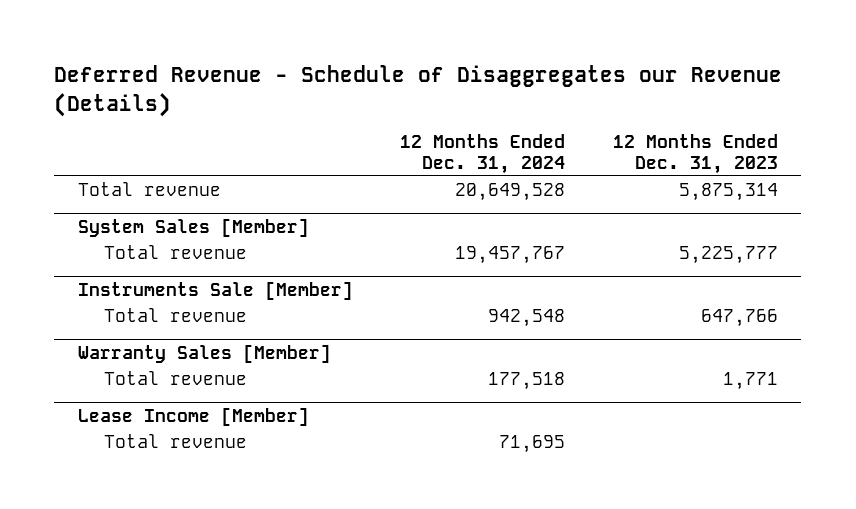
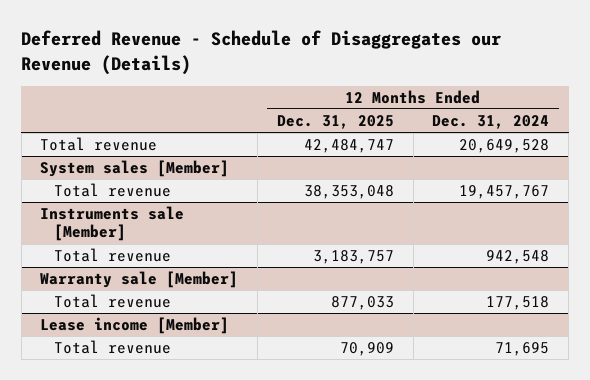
- | 12 Months Ended Dec. 31, 2024 | 12 Months Ended Dec. 31, 2023
+ | 12 Months Ended Dec. 31, 2025 | 12 Months Ended Dec. 31, 2024
- System Sales [Member]
+ System sales [Member]
- Instruments Sale [Member]
+ Instruments sale [Member]
- Warranty Sales [Member]
+ Warranty sale [Member]
- Lease Income [Member]
+ Lease income [Member]

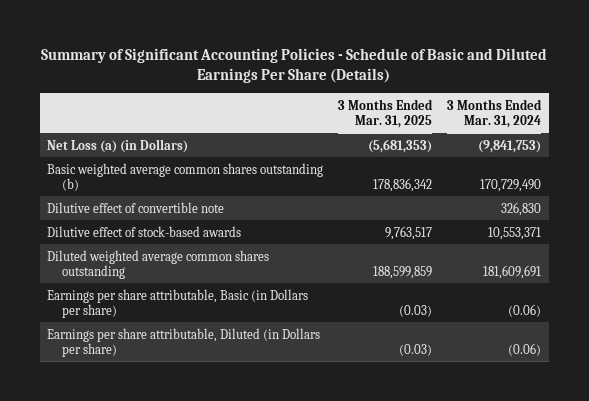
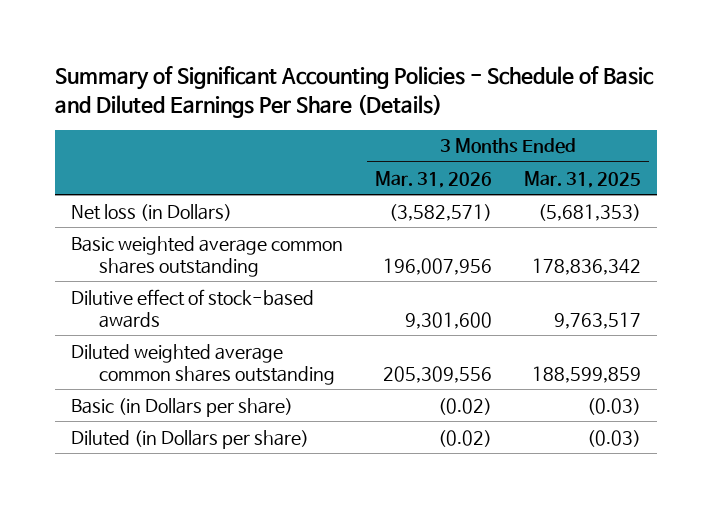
- | 3 Months Ended Mar. 31, 2025 | 3 Months Ended Mar. 31, 2024
+ | 3 Months Ended Mar. 31, 2026 | 3 Months Ended Mar. 31, 2025
- Net Loss (a) (in Dollars) | (5,681,353) | (9,841,753)
- Basic weighted average common shares outstanding (b) | 178,836,342 | 170,729,490
- Dilutive effect of convertible note | | 326,830
+ Net loss (in Dollars) | (3,582,571) | (5,681,353)
+ Basic weighted average common shares outstanding | 196,007,956 | 178,836,342
- Earnings per share attributable, Basic (in Dollars per share) | (0.03) | (0.06)
- Earnings per share attributable, Diluted (in Dollars per share) | (0.03) | (0.06)
+ Basic (in Dollars per share) | (0.02) | (0.03)
+ Diluted (in Dollars per share) | (0.02) | (0.03)

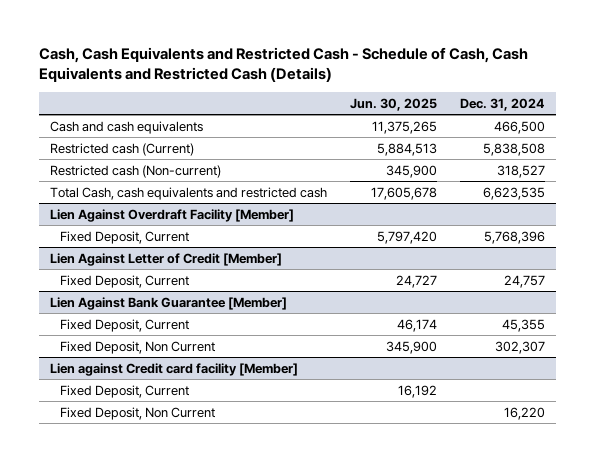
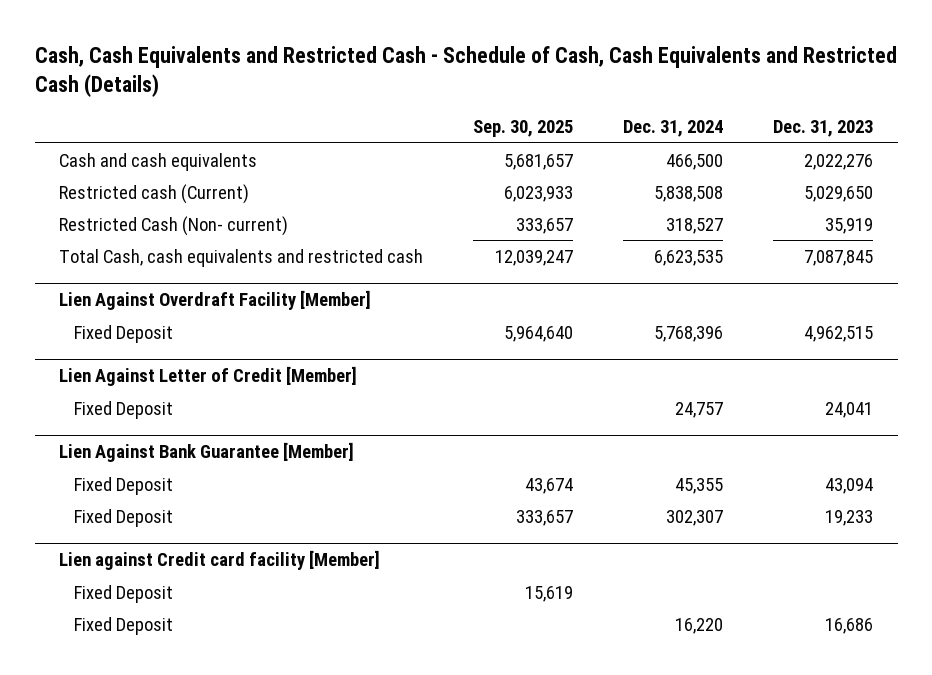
- | Jun. 30, 2025 | Dec. 31, 2024
+ | Sep. 30, 2025 | Dec. 31, 2024 | Dec. 31, 2023
- Restricted cash (Non-current) | 345,900 | 318,527
+ Restricted Cash (Non- current) | 333,657 | 318,527 | 35,919
@ Lien Against Overdraft Facility [Member]
- Fixed Deposit, Current | 5,797,420 | 5,768,396
+ Fixed Deposit | 5,964,640 | 5,768,396 | 4,962,515
@ Lien Against Letter of Credit [Member]
- Fixed Deposit, Current | 24,727 | 24,757
+ Fixed Deposit | | 24,757 | 24,041
@ Lien Against Bank Guarantee [Member]
- Fixed Deposit, Current | 46,174 | 45,355
- Fixed Deposit, Non Current | 345,900 | 302,307
+ Fixed Deposit | 43,674 | 45,355 | 43,094
+ Fixed Deposit | 333,657 | 302,307 | 19,233
@ Lien against Credit card facility [Member]
- Fixed Deposit, Current | 16,192 |
- Fixed Deposit, Non Current | | 16,220
+ Fixed Deposit | 15,619 | |
+ Fixed Deposit | | 16,220 | 16,686

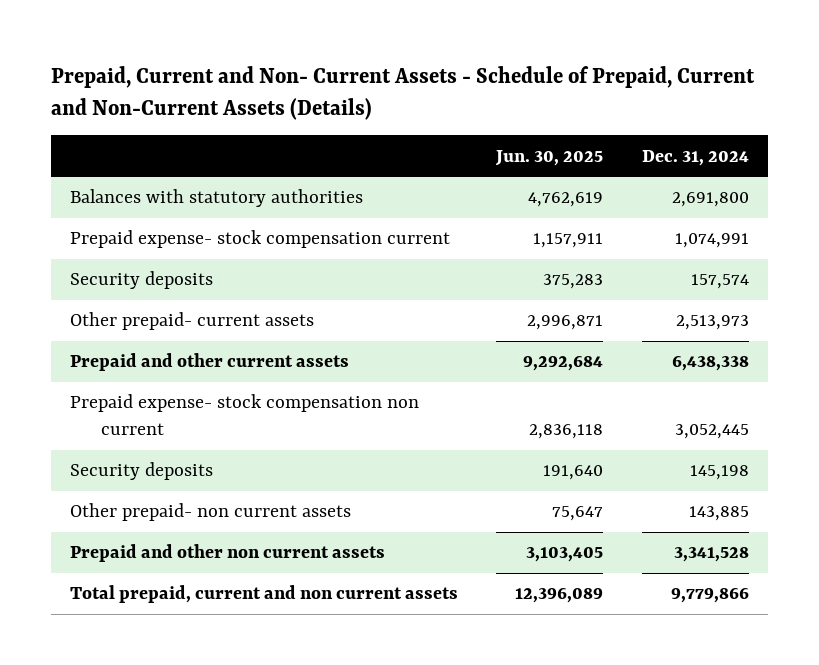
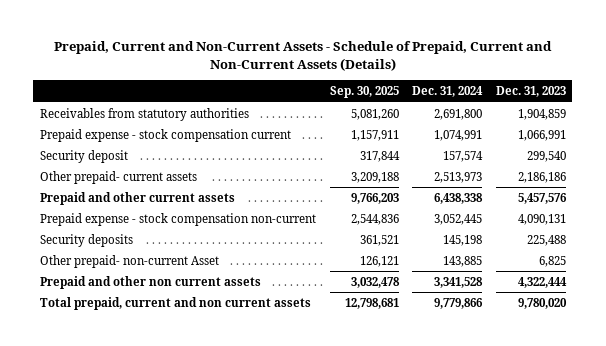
- Prepaid, Current and Non- Current Assets - Schedule of Prepaid, Current and Non-Current Assets (Details)
+ Prepaid, Current and Non-Current Assets - Schedule of Prepaid, Current and Non-Current Assets (Details)
- | Jun. 30, 2025 | Dec. 31, 2024
+ | Sep. 30, 2025 | Dec. 31, 2024 | Dec. 31, 2023
- Balances with statutory authorities | 4,762,619 | 2,691,800
- Prepaid expense- stock compensation current | 1,157,911 | 1,074,991
- Security deposits | 375,283 | 157,574
+ Receivables from statutory authorities | 5,081,260 | 2,691,800 | 1,904,859
+ Prepaid expense - stock compensation current | 1,157,911 | 1,074,991 | 1,066,991
+ Security deposit | 317,844 | 157,574 | 299,540
- Prepaid expense- stock compensation non current | 2,836,118 | 3,052,445
+ Prepaid expense - stock compensation non-current | 2,544,836 | 3,052,445 | 4,090,131
- Other prepaid- non current assets | 75,647 | 143,885
+ Other prepaid- non-current Asset | 126,121 | 143,885 | 6,825

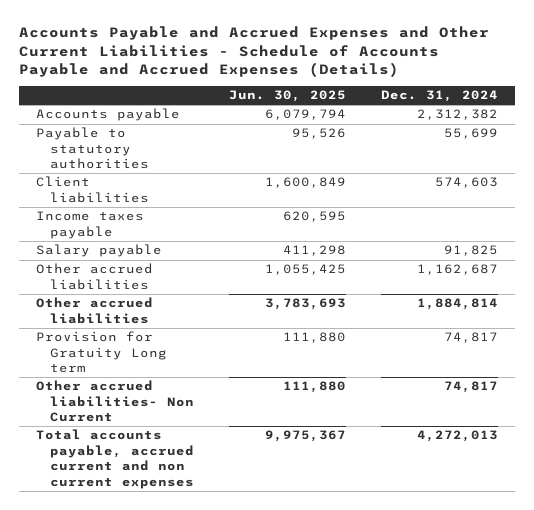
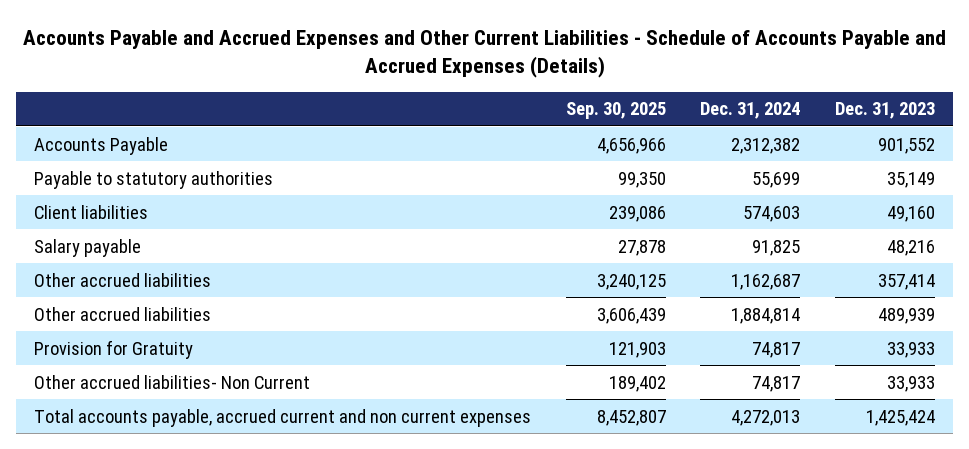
- | Jun. 30, 2025 | Dec. 31, 2024
+ | Sep. 30, 2025 | Dec. 31, 2024 | Dec. 31, 2023
- Accounts payable | 6,079,794 | 2,312,382
+ Accounts Payable | 4,656,966 | 2,312,382 | 901,552
- Income taxes payable | 620,595 |
- Provision for Gratuity Long term | 111,880 | 74,817
+ Provision for Gratuity | 121,903 | 74,817 | 33,933

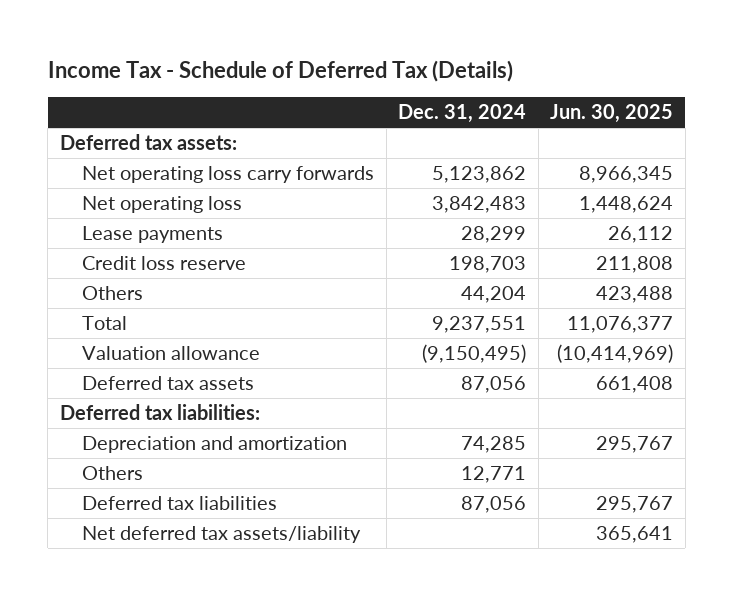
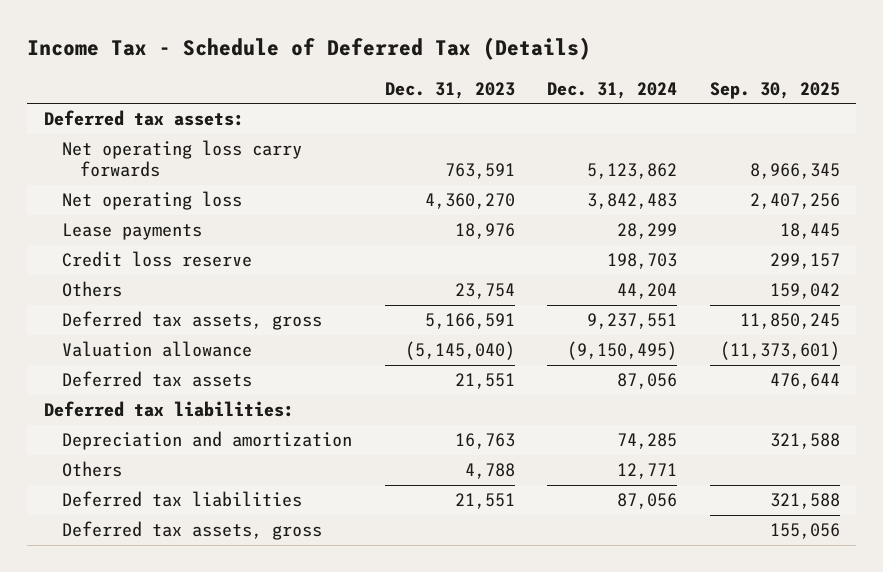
- | Dec. 31, 2024 | Jun. 30, 2025
+ | Dec. 31, 2023 | Dec. 31, 2024 | Sep. 30, 2025
- Total | 9,237,551 | 11,076,377
+ Deferred tax assets, gross | 5,166,591 | 9,237,551 | 11,850,245
- Net deferred tax assets/liability | | 365,641
+ Deferred tax assets, gross | | | 155,056

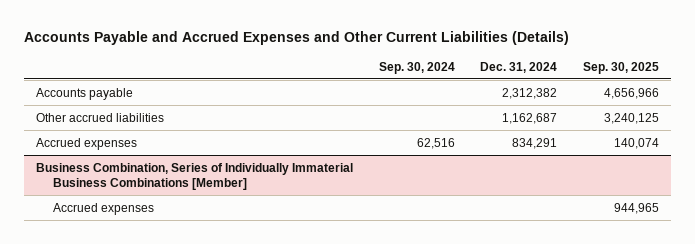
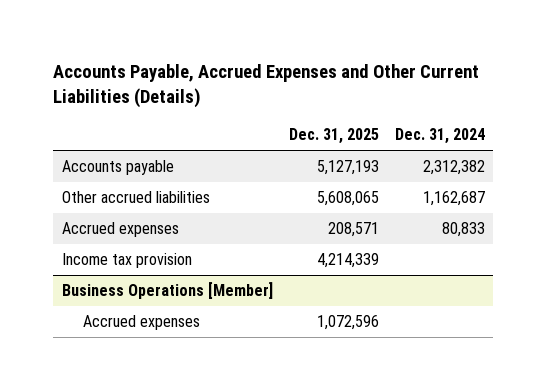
- Accounts Payable and Accrued Expenses and Other Current Liabilities (Details)
+ Accounts Payable, Accrued Expenses and Other Current Liabilities (Details)
- | Sep. 30, 2024 | Dec. 31, 2024 | Sep. 30, 2025
+ | Dec. 31, 2025 | Dec. 31, 2024
- Accrued expenses | 62,516 | 834,291 | 140,074
- Business Combination, Series of Individually Immaterial Business Combinations [Member]
+ Accrued expenses | 208,571 | 80,833
+ Income tax provision | 4,214,339 |
+ Business Operations [Member]

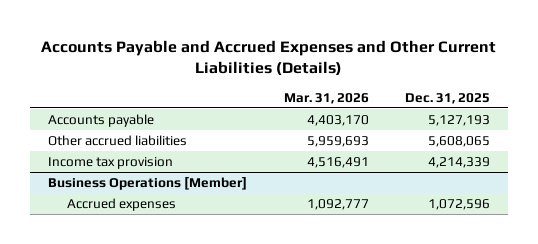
- Accounts Payable, Accrued Expenses and Other Current Liabilities (Details)
+ Accounts Payable and Accrued Expenses and Other Current Liabilities (Details)
- | Dec. 31, 2025 | Dec. 31, 2024
+ | Mar. 31, 2026 | Dec. 31, 2025
- Accrued expenses | 208,571 | 80,833

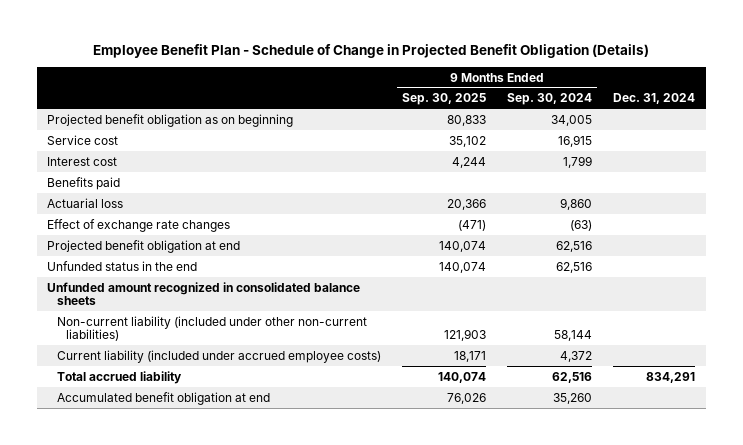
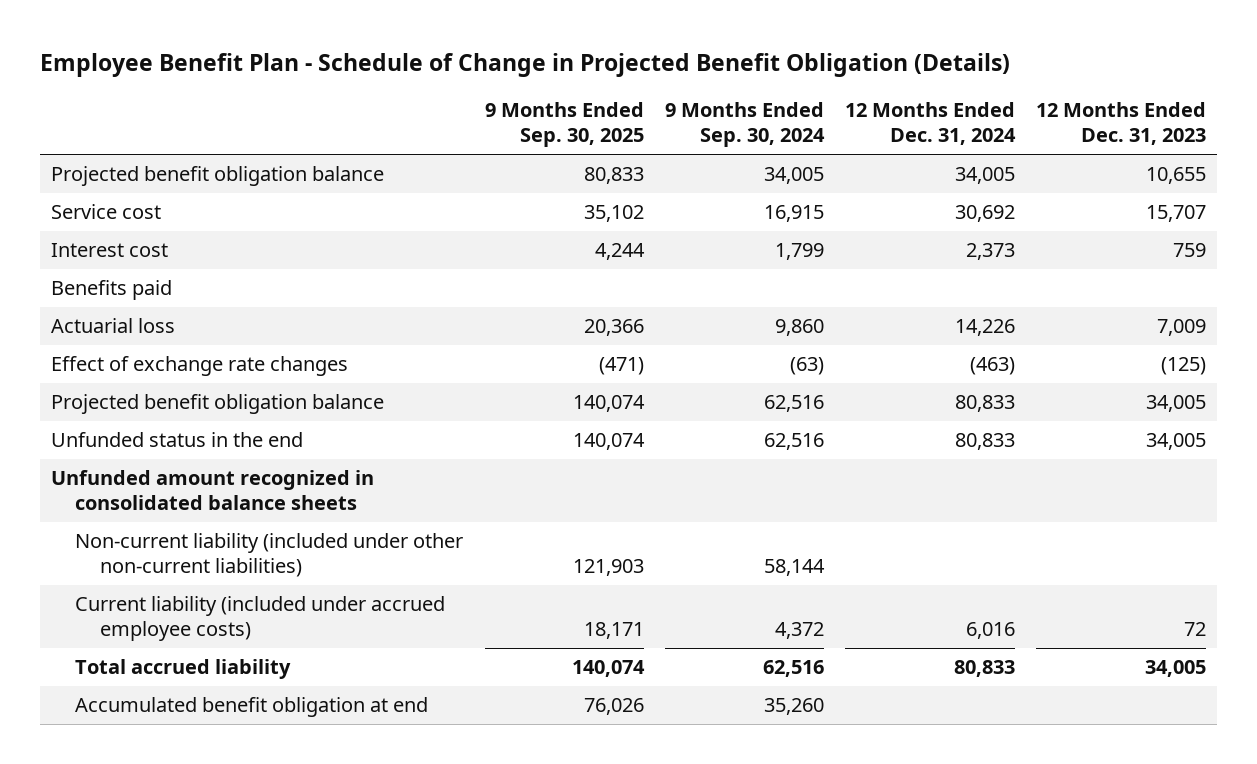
- | 9 Months Ended Sep. 30, 2025 | 9 Months Ended Sep. 30, 2024 | Dec. 31, 2024
+ | 9 Months Ended Sep. 30, 2025 | 9 Months Ended Sep. 30, 2024 | 12 Months Ended Dec. 31, 2024 | 12 Months Ended Dec. 31, 2023
- Projected benefit obligation as on beginning | 80,833 | 34,005 |
+ Projected benefit obligation balance | 80,833 | 34,005 | 34,005 | 10,655
- Projected benefit obligation at end | 140,074 | 62,516 |
+ Projected benefit obligation balance | 140,074 | 62,516 | 80,833 | 34,005

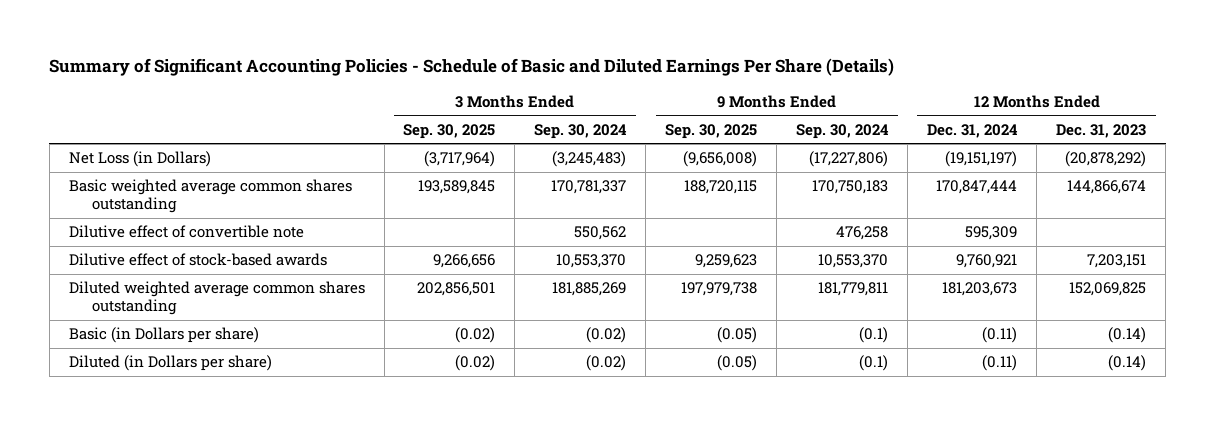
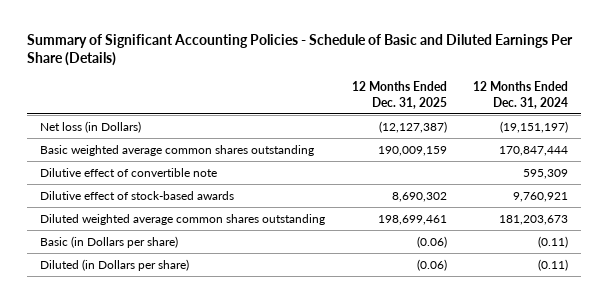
- | 3 Months Ended Sep. 30, 2025 | 3 Months Ended Sep. 30, 2024 | 9 Months Ended Sep. 30, 2025 | 9 Months Ended Sep. 30, 2024 | 12 Months Ended Dec. 31, 2024 | 12 Months Ended Dec. 31, 2023
+ | 12 Months Ended Dec. 31, 2025 | 12 Months Ended Dec. 31, 2024
- Net Loss (in Dollars) | (3,717,964) | (3,245,483) | (9,656,008) | (17,227,806) | (19,151,197) | (20,878,292)
+ Net loss (in Dollars) | (12,127,387) | (19,151,197)

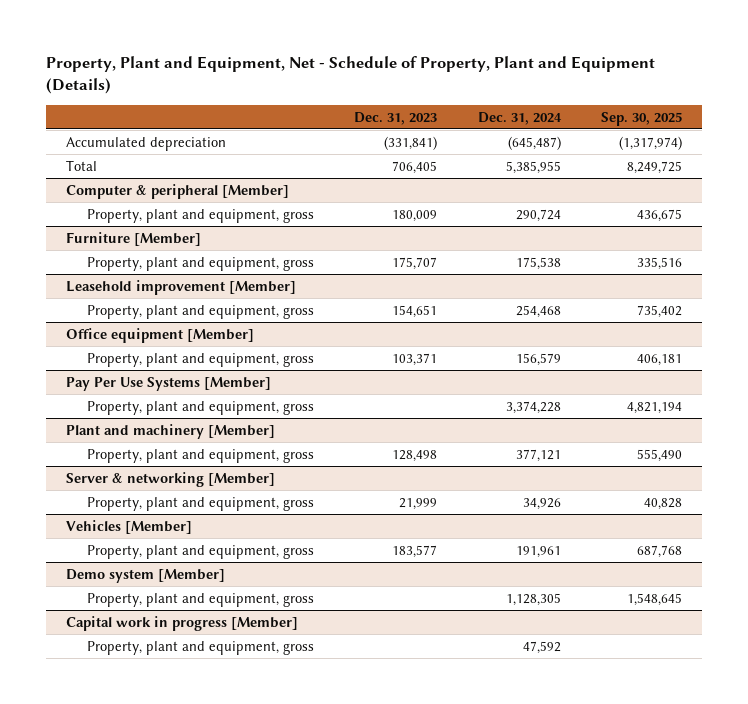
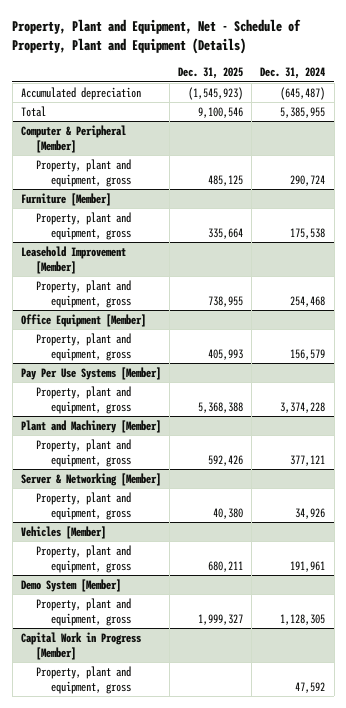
- | Dec. 31, 2023 | Dec. 31, 2024 | Sep. 30, 2025
+ | Dec. 31, 2025 | Dec. 31, 2024
- Computer & peripheral [Member]
+ Computer & Peripheral [Member]
- Leasehold improvement [Member]
+ Leasehold Improvement [Member]
- Office equipment [Member]
+ Office Equipment [Member]
- Plant and machinery [Member]
+ Plant and Machinery [Member]
- Server & networking [Member]
+ Server & Networking [Member]
- Demo system [Member]
+ Demo System [Member]
- Capital work in progress [Member]
+ Capital Work in Progress [Member]

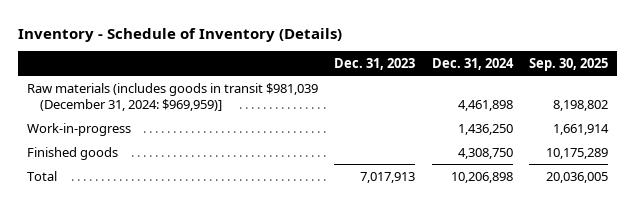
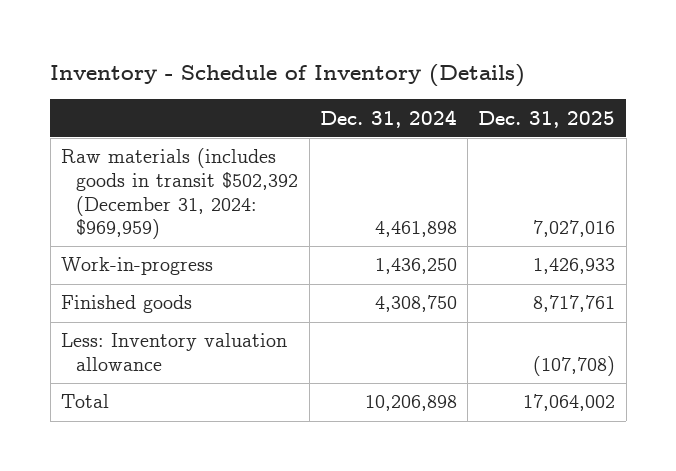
- | Dec. 31, 2023 | Dec. 31, 2024 | Sep. 30, 2025
+ | Dec. 31, 2024 | Dec. 31, 2025
- Raw materials (includes goods in transit $981,039 (December 31, 2024: $969,959)] | | 4,461,898 | 8,198,802
+ Raw materials (includes goods in transit $502,392 (December 31, 2024: $969,959) | 4,461,898 | 7,027,016
+ Less: Inventory valuation allowance | | (107,708)

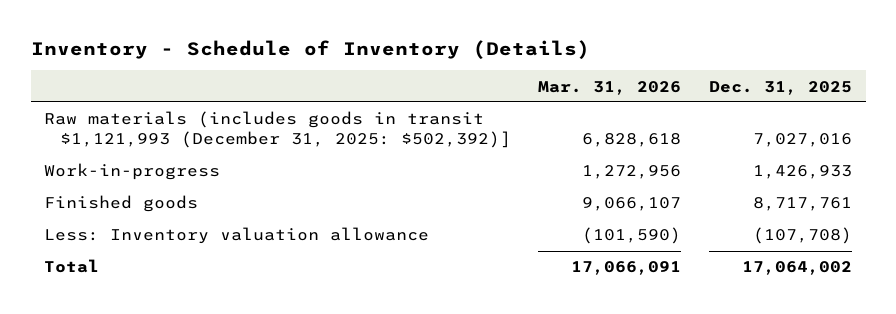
- | Dec. 31, 2024 | Dec. 31, 2025
+ | Mar. 31, 2026 | Dec. 31, 2025
- Raw materials (includes goods in transit $502,392 (December 31, 2024: $969,959) | 4,461,898 | 7,027,016
+ Raw materials (includes goods in transit $1,121,993 (December 31, 2025: $502,392)] | 6,828,618 | 7,027,016

